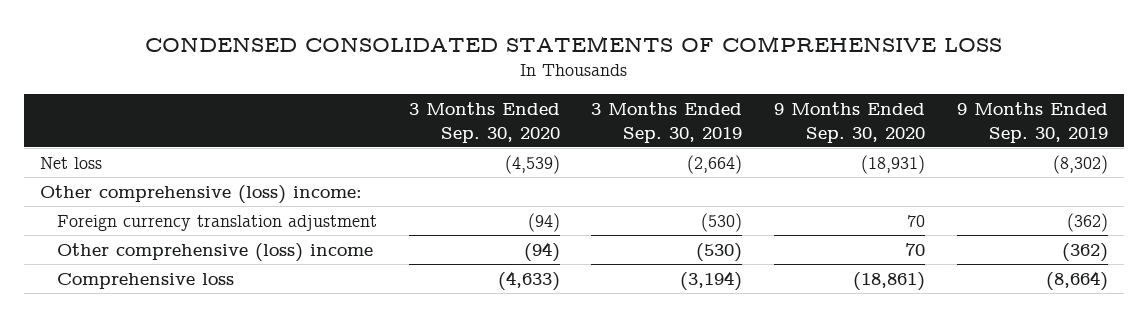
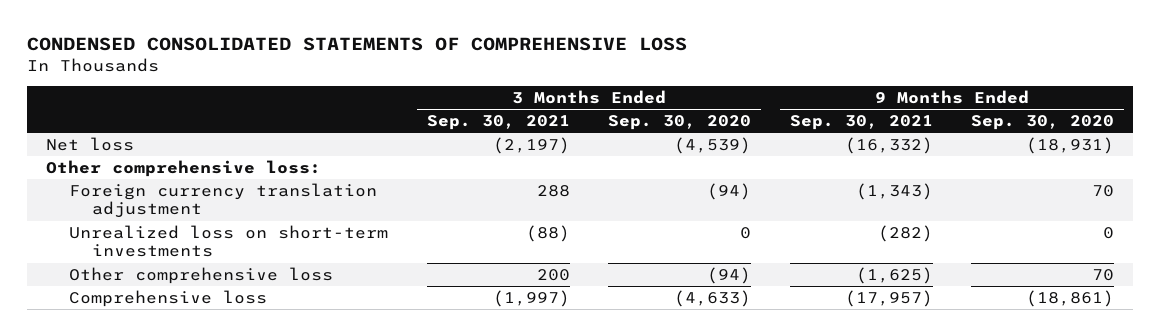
- | 3 Months Ended Sep. 30, 2020 | 3 Months Ended Sep. 30, 2019 | 9 Months Ended Sep. 30, 2020 | 9 Months Ended Sep. 30, 2019
+ | 3 Months Ended Sep. 30, 2021 | 3 Months Ended Sep. 30, 2020 | 9 Months Ended Sep. 30, 2021 | 9 Months Ended Sep. 30, 2020
- Other comprehensive (loss) income:
+ Other comprehensive loss:
- Other comprehensive (loss) income | (94) | (530) | 70 | (362)
+ Unrealized loss on short-term investments | (88) | 0 | (282) | 0
+ Other comprehensive loss | 200 | (94) | (1,625) | 70

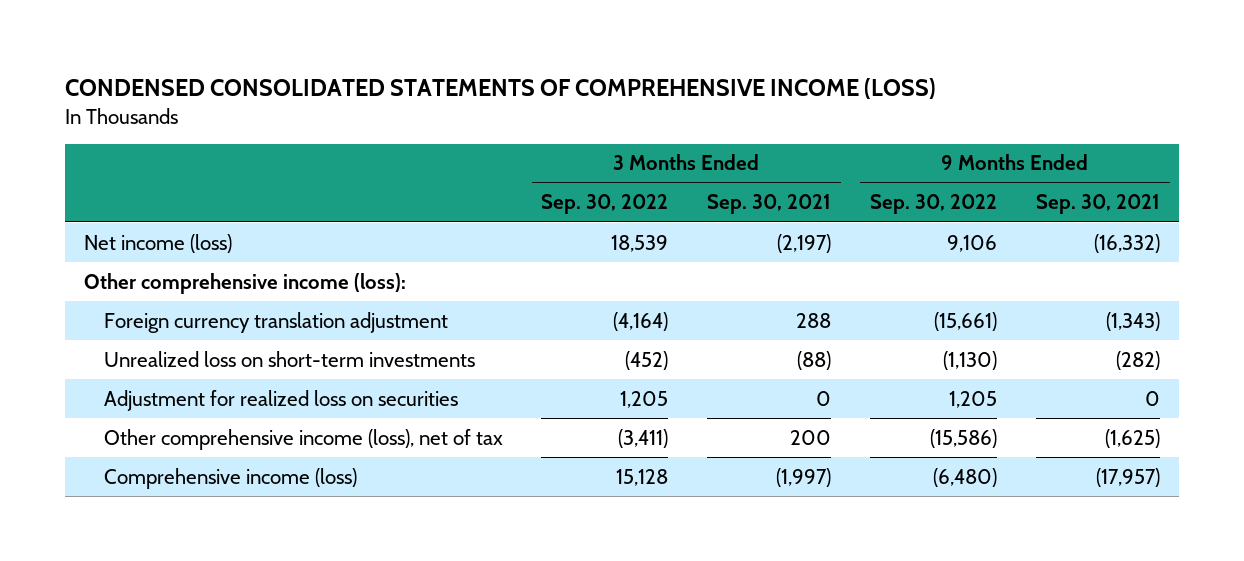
- CONDENSED CONSOLIDATED STATEMENTS OF COMPREHENSIVE LOSS
+ CONDENSED CONSOLIDATED STATEMENTS OF COMPREHENSIVE INCOME (LOSS)
- | 3 Months Ended Sep. 30, 2021 | 3 Months Ended Sep. 30, 2020 | 9 Months Ended Sep. 30, 2021 | 9 Months Ended Sep. 30, 2020
+ | 3 Months Ended Sep. 30, 2022 | 3 Months Ended Sep. 30, 2021 | 9 Months Ended Sep. 30, 2022 | 9 Months Ended Sep. 30, 2021
- Net loss | (2,197) | (4,539) | (16,332) | (18,931)
- Other comprehensive loss:
+ Net income (loss) | 18,539 | (2,197) | 9,106 | (16,332)
+ Other comprehensive income (loss):
- Other comprehensive loss | 200 | (94) | (1,625) | 70
- Comprehensive loss | (1,997) | (4,633) | (17,957) | (18,861)
+ Adjustment for realized loss on securities | 1,205 | 0 | 1,205 | 0
+ Other comprehensive income (loss), net of tax | (3,411) | 200 | (15,586) | (1,625)
+ Comprehensive income (loss) | 15,128 | (1,997) | (6,480) | (17,957)

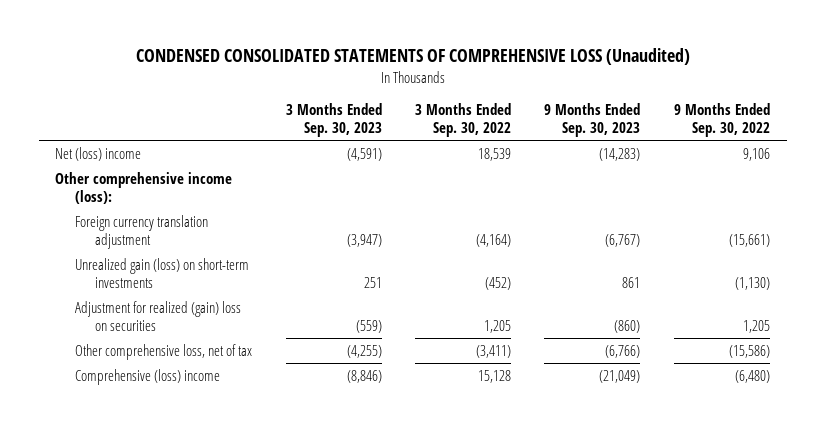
- CONDENSED CONSOLIDATED STATEMENTS OF COMPREHENSIVE INCOME (LOSS)
+ CONDENSED CONSOLIDATED STATEMENTS OF COMPREHENSIVE LOSS (Unaudited)
- | 3 Months Ended Sep. 30, 2022 | 3 Months Ended Sep. 30, 2021 | 9 Months Ended Sep. 30, 2022 | 9 Months Ended Sep. 30, 2021
+ | 3 Months Ended Sep. 30, 2023 | 3 Months Ended Sep. 30, 2022 | 9 Months Ended Sep. 30, 2023 | 9 Months Ended Sep. 30, 2022
- Net income (loss) | 18,539 | (2,197) | 9,106 | (16,332)
+ Net (loss) income | (4,591) | 18,539 | (14,283) | 9,106
- Unrealized loss on short-term investments | (452) | (88) | (1,130) | (282)
- Adjustment for realized loss on securities | 1,205 | 0 | 1,205 | 0
- Other comprehensive income (loss), net of tax | (3,411) | 200 | (15,586) | (1,625)
- Comprehensive income (loss) | 15,128 | (1,997) | (6,480) | (17,957)
+ Unrealized gain (loss) on short-term investments | 251 | (452) | 861 | (1,130)
+ Adjustment for realized (gain) loss on securities | (559) | 1,205 | (860) | 1,205
+ Other comprehensive loss, net of tax | (4,255) | (3,411) | (6,766) | (15,586)
+ Comprehensive (loss) income | (8,846) | 15,128 | (21,049) | (6,480)

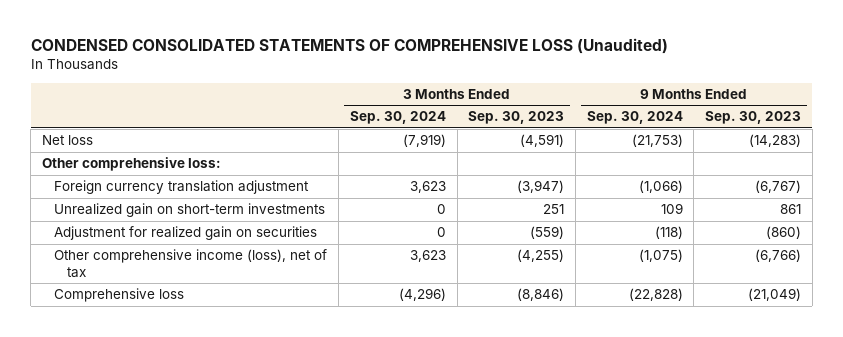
- | 3 Months Ended Sep. 30, 2023 | 3 Months Ended Sep. 30, 2022 | 9 Months Ended Sep. 30, 2023 | 9 Months Ended Sep. 30, 2022
+ | 3 Months Ended Sep. 30, 2024 | 3 Months Ended Sep. 30, 2023 | 9 Months Ended Sep. 30, 2024 | 9 Months Ended Sep. 30, 2023
- Net (loss) income | (4,591) | 18,539 | (14,283) | 9,106
- Other comprehensive income (loss):
+ Net loss | (7,919) | (4,591) | (21,753) | (14,283)
+ Other comprehensive loss:
- Unrealized gain (loss) on short-term investments | 251 | (452) | 861 | (1,130)
- Adjustment for realized (gain) loss on securities | (559) | 1,205 | (860) | 1,205
- Other comprehensive loss, net of tax | (4,255) | (3,411) | (6,766) | (15,586)
- Comprehensive (loss) income | (8,846) | 15,128 | (21,049) | (6,480)
+ Unrealized gain on short-term investments | 0 | 251 | 109 | 861
+ Adjustment for realized gain on securities | 0 | (559) | (118) | (860)
+ Other comprehensive income (loss), net of tax | 3,623 | (4,255) | (1,075) | (6,766)
+ Comprehensive loss | (4,296) | (8,846) | (22,828) | (21,049)

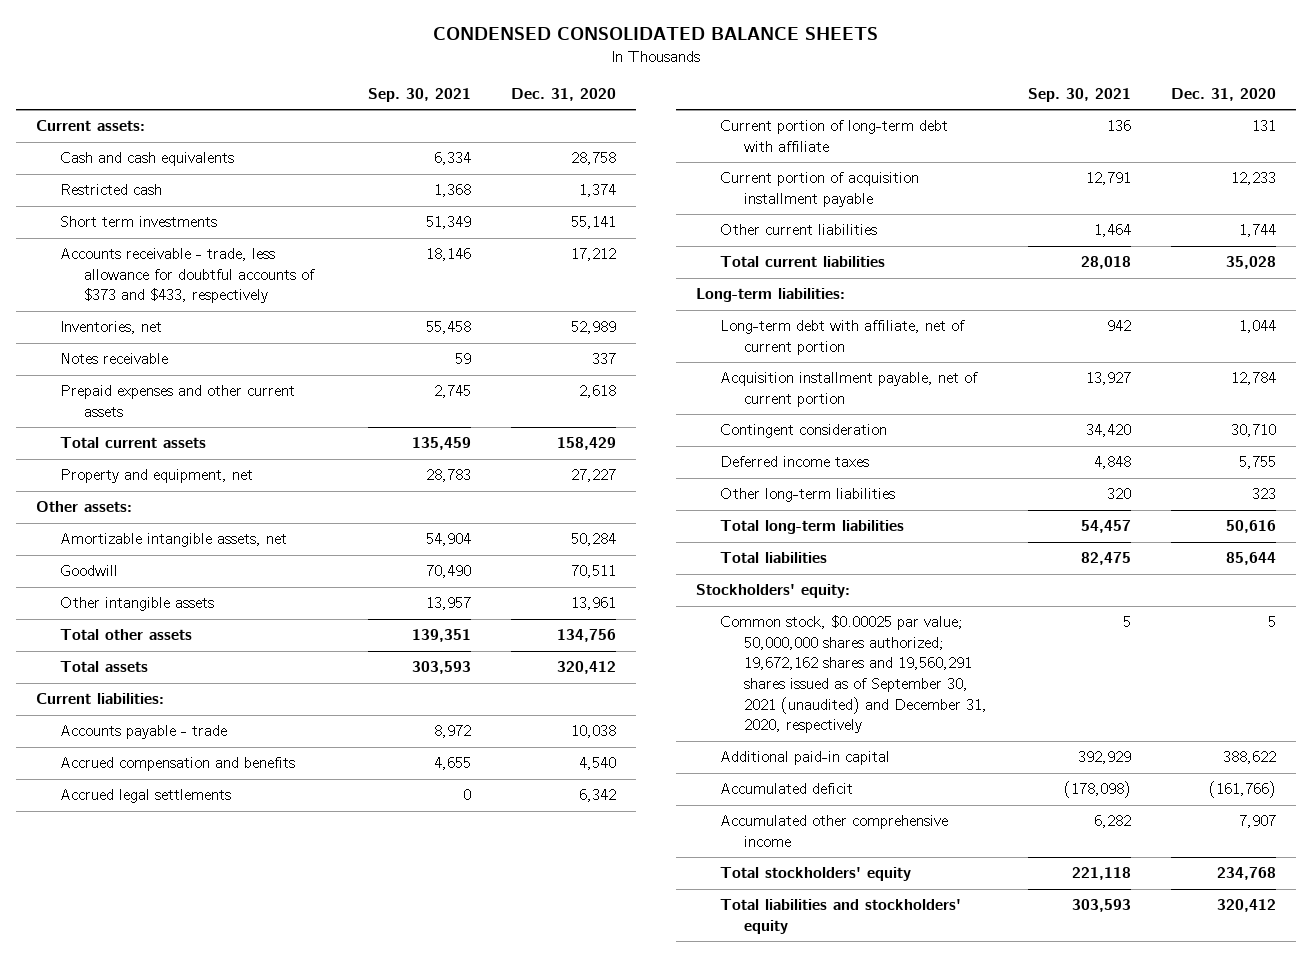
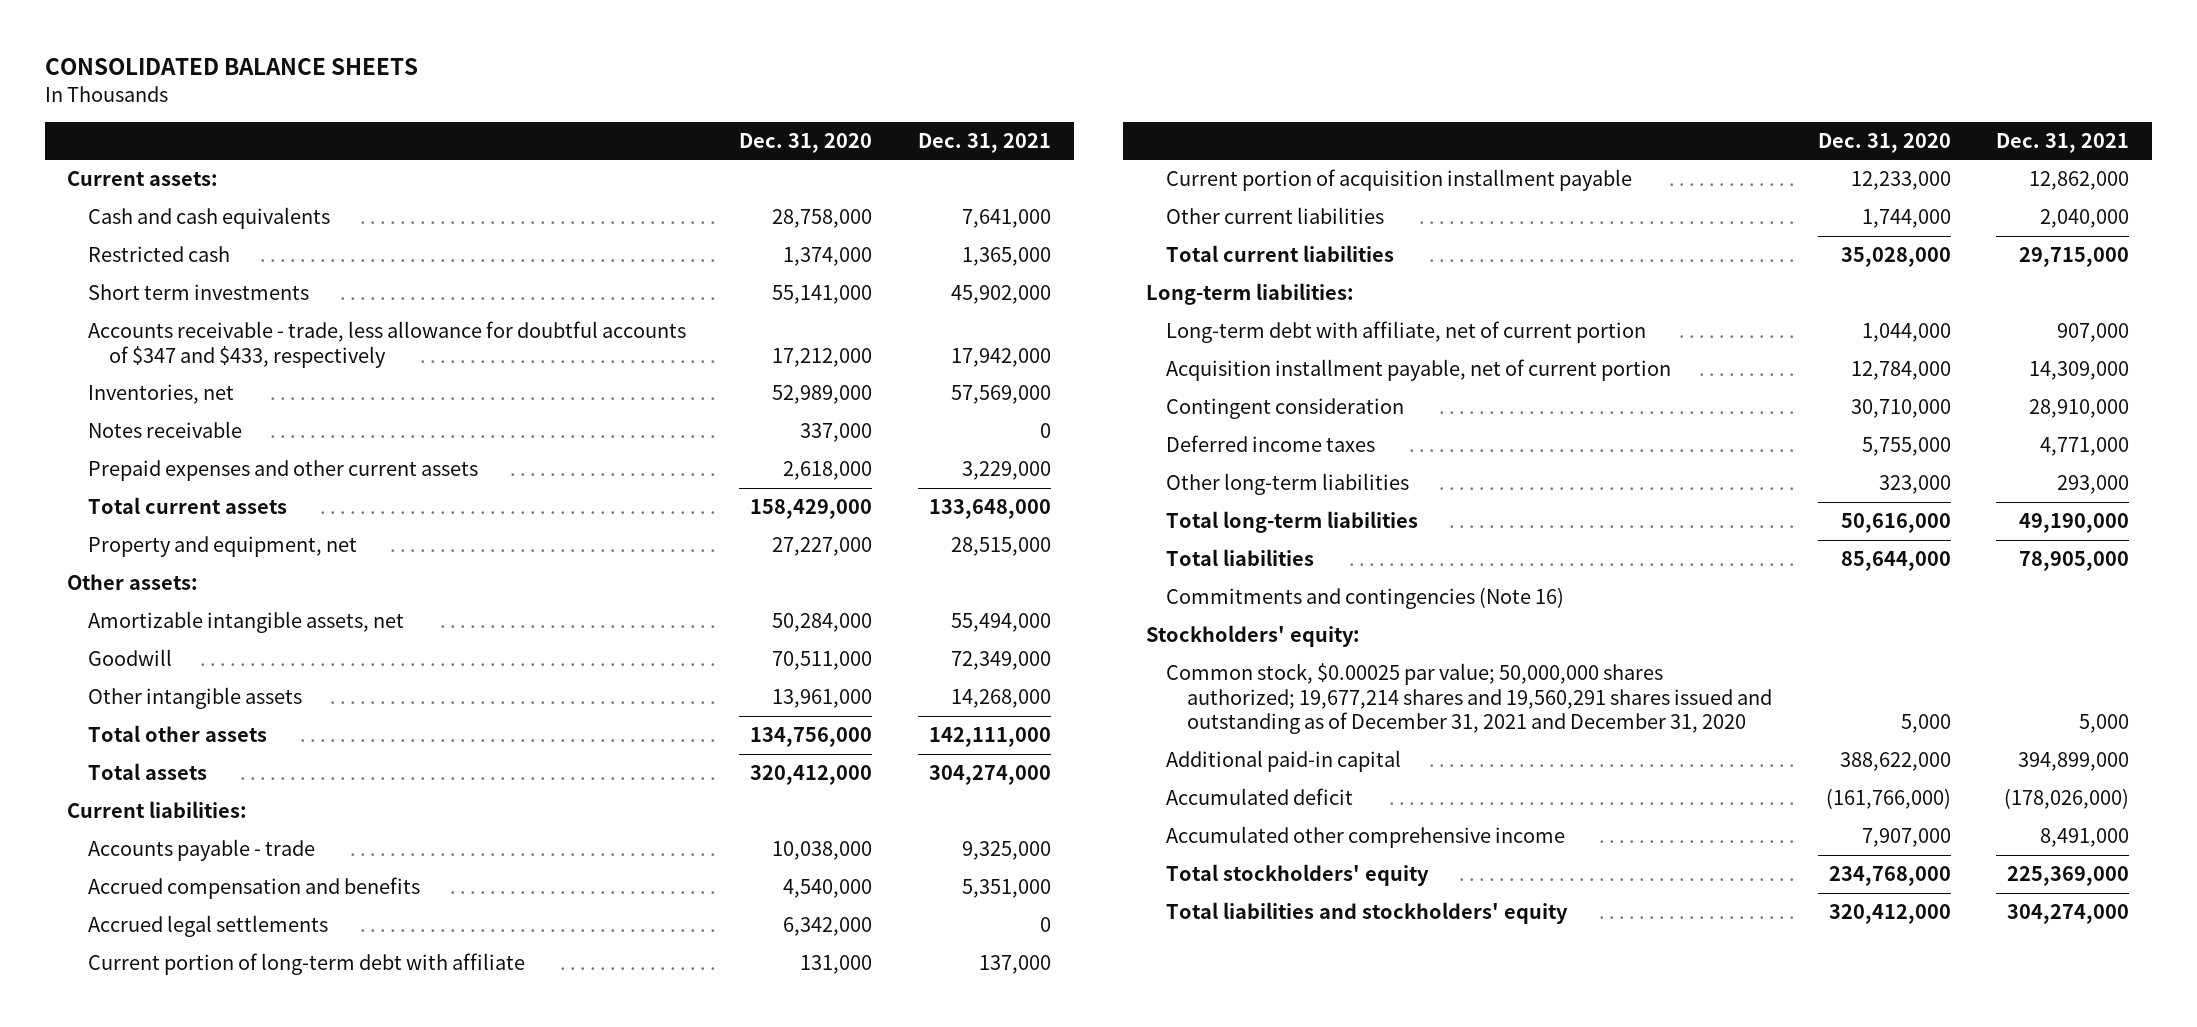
- CONDENSED CONSOLIDATED BALANCE SHEETS
+ CONSOLIDATED BALANCE SHEETS
- | Sep. 30, 2021 | Dec. 31, 2020
+ | Dec. 31, 2020 | Dec. 31, 2021
- Cash and cash equivalents | 6,334 | 28,758
- Restricted cash | 1,368 | 1,374
- Short term investments | 51,349 | 55,141
- Accounts receivable - trade, less allowance for doubtful accounts of $373 and $433, respectively | 18,146 | 17,212
- Inventories, net | 55,458 | 52,989
- Notes receivable | 59 | 337
- Prepaid expenses and other current assets | 2,745 | 2,618
- Total current assets | 135,459 | 158,429
- Property and equipment, net | 28,783 | 27,227
+ Cash and cash equivalents | 28,758,000 | 7,641,000
+ Restricted cash | 1,374,000 | 1,365,000
+ Short term investments | 55,141,000 | 45,902,000
+ Accounts receivable - trade, less allowance for doubtful accounts of $347 and $433, respectively | 17,212,000 | 17,942,000
+ Inventories, net | 52,989,000 | 57,569,000
+ Notes receivable | 337,000 | 0
+ Prepaid expenses and other current assets | 2,618,000 | 3,229,000
+ Total current assets | 158,429,000 | 133,648,000
+ Property and equipment, net | 27,227,000 | 28,515,000
- Amortizable intangible assets, net | 54,904 | 50,284
- Goodwill | 70,490 | 70,511
- Other intangible assets | 13,957 | 13,961
- Total other assets | 139,351 | 134,756
- Total assets | 303,593 | 320,412
+ Amortizable intangible assets, net | 50,284,000 | 55,494,000
+ Goodwill | 70,511,000 | 72,349,000
+ Other intangible assets | 13,961,000 | 14,268,000
+ Total other assets | 134,756,000 | 142,111,000
+ Total assets | 320,412,000 | 304,274,000
- Accounts payable - trade | 8,972 | 10,038
- Accrued compensation and benefits | 4,655 | 4,540
- Accrued legal settlements | 0 | 6,342
- Current portion of long-term debt with affiliate | 136 | 131
- Current portion of acquisition installment payable | 12,791 | 12,233
- Other current liabilities | 1,464 | 1,744
- Total current liabilities | 28,018 | 35,028
+ Accounts payable - trade | 10,038,000 | 9,325,000
+ Accrued compensation and benefits | 4,540,000 | 5,351,000
+ Accrued legal settlements | 6,342,000 | 0
+ Current portion of long-term debt with affiliate | 131,000 | 137,000
+ Current portion of acquisition installment payable | 12,233,000 | 12,862,000
+ Other current liabilities | 1,744,000 | 2,040,000
+ Total current liabilities | 35,028,000 | 29,715,000
- Long-term debt with affiliate, net of current portion | 942 | 1,044
- Acquisition installment payable, net of current portion | 13,927 | 12,784
- Contingent consideration | 34,420 | 30,710
- Deferred income taxes | 4,848 | 5,755
- Other long-term liabilities | 320 | 323
- Total long-term liabilities | 54,457 | 50,616
- Total liabilities | 82,475 | 85,644
+ Long-term debt with affiliate, net of current portion | 1,044,000 | 907,000
+ Acquisition installment payable, net of current portion | 12,784,000 | 14,309,000
+ Contingent consideration | 30,710,000 | 28,910,000
+ Deferred income taxes | 5,755,000 | 4,771,000
+ Other long-term liabilities | 323,000 | 293,000
+ Total long-term liabilities | 50,616,000 | 49,190,000
+ Total liabilities | 85,644,000 | 78,905,000
+ Commitments and contingencies (Note 16)
- Common stock, $0.00025 par value; 50,000,000 shares authorized; 19,672,162 shares and 19,560,291 shares issued as of September 30, 2021 (unaudited) and December 31, 2020, respectively | 5 | 5
- Additional paid-in capital | 392,929 | 388,622
- Accumulated deficit | (178,098) | (161,766)
- Accumulated other comprehensive income | 6,282 | 7,907
- Total stockholders' equity | 221,118 | 234,768
- Total liabilities and stockholders' equity | 303,593 | 320,412
+ Common stock, $0.00025 par value; 50,000,000 shares authorized; 19,677,214 shares and 19,560,291 shares issued and outstanding as of December 31, 2021 and December 31, 2020 | 5,000 | 5,000
+ Additional paid-in capital | 388,622,000 | 394,899,000
+ Accumulated deficit | (161,766,000) | (178,026,000)
+ Accumulated other comprehensive income | 7,907,000 | 8,491,000
+ Total stockholders' equity | 234,768,000 | 225,369,000
+ Total liabilities and stockholders' equity | 320,412,000 | 304,274,000

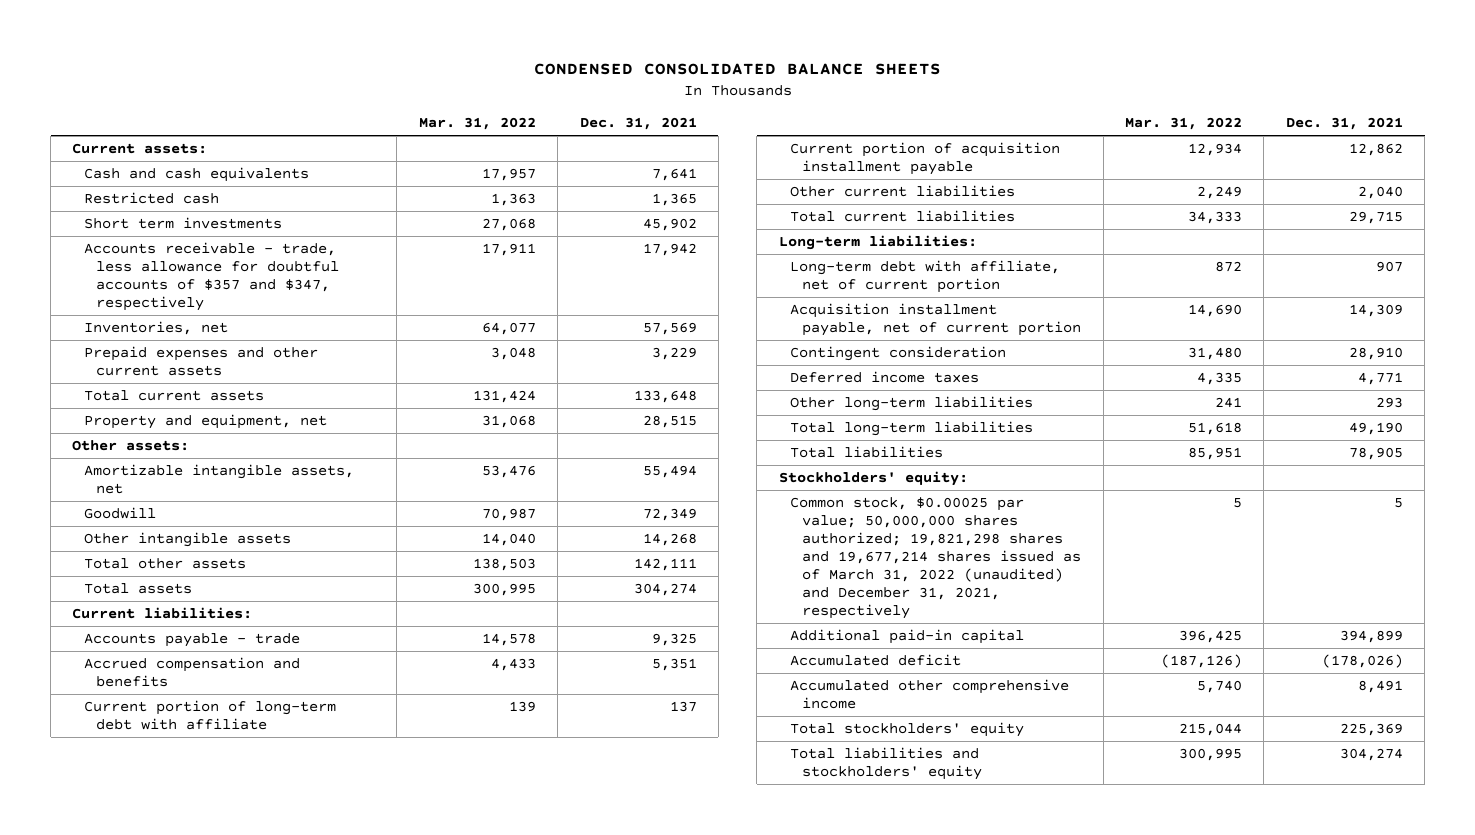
- CONSOLIDATED BALANCE SHEETS
+ CONDENSED CONSOLIDATED BALANCE SHEETS
- | Dec. 31, 2020 | Dec. 31, 2021
+ | Mar. 31, 2022 | Dec. 31, 2021
- Cash and cash equivalents | 28,758,000 | 7,641,000
- Restricted cash | 1,374,000 | 1,365,000
- Short term investments | 55,141,000 | 45,902,000
- Accounts receivable - trade, less allowance for doubtful accounts of $347 and $433, respectively | 17,212,000 | 17,942,000
- Inventories, net | 52,989,000 | 57,569,000
- Notes receivable | 337,000 | 0
- Prepaid expenses and other current assets | 2,618,000 | 3,229,000
- Total current assets | 158,429,000 | 133,648,000
- Property and equipment, net | 27,227,000 | 28,515,000
+ Cash and cash equivalents | 17,957 | 7,641
+ Restricted cash | 1,363 | 1,365
+ Short term investments | 27,068 | 45,902
+ Accounts receivable - trade, less allowance for doubtful accounts of $357 and $347, respectively | 17,911 | 17,942
+ Inventories, net | 64,077 | 57,569
+ Prepaid expenses and other current assets | 3,048 | 3,229
+ Total current assets | 131,424 | 133,648
+ Property and equipment, net | 31,068 | 28,515
- Amortizable intangible assets, net | 50,284,000 | 55,494,000
- Goodwill | 70,511,000 | 72,349,000
- Other intangible assets | 13,961,000 | 14,268,000
- Total other assets | 134,756,000 | 142,111,000
- Total assets | 320,412,000 | 304,274,000
+ Amortizable intangible assets, net | 53,476 | 55,494
+ Goodwill | 70,987 | 72,349
+ Other intangible assets | 14,040 | 14,268
+ Total other assets | 138,503 | 142,111
+ Total assets | 300,995 | 304,274
- Accounts payable - trade | 10,038,000 | 9,325,000
- Accrued compensation and benefits | 4,540,000 | 5,351,000
- Accrued legal settlements | 6,342,000 | 0
- Current portion of long-term debt with affiliate | 131,000 | 137,000
- Current portion of acquisition installment payable | 12,233,000 | 12,862,000
- Other current liabilities | 1,744,000 | 2,040,000
- Total current liabilities | 35,028,000 | 29,715,000
+ Accounts payable - trade | 14,578 | 9,325
+ Accrued compensation and benefits | 4,433 | 5,351
+ Current portion of long-term debt with affiliate | 139 | 137
+ Current portion of acquisition installment payable | 12,934 | 12,862
+ Other current liabilities | 2,249 | 2,040
+ Total current liabilities | 34,333 | 29,715
- Long-term debt with affiliate, net of current portion | 1,044,000 | 907,000
- Acquisition installment payable, net of current portion | 12,784,000 | 14,309,000
- Contingent consideration | 30,710,000 | 28,910,000
- Deferred income taxes | 5,755,000 | 4,771,000
- Other long-term liabilities | 323,000 | 293,000
- Total long-term liabilities | 50,616,000 | 49,190,000
- Total liabilities | 85,644,000 | 78,905,000
- Commitments and contingencies (Note 16)
+ Long-term debt with affiliate, net of current portion | 872 | 907
+ Acquisition installment payable, net of current portion | 14,690 | 14,309
+ Contingent consideration | 31,480 | 28,910
+ Deferred income taxes | 4,335 | 4,771
+ Other long-term liabilities | 241 | 293
+ Total long-term liabilities | 51,618 | 49,190
+ Total liabilities | 85,951 | 78,905
- Common stock, $0.00025 par value; 50,000,000 shares authorized; 19,677,214 shares and 19,560,291 shares issued and outstanding as of December 31, 2021 and December 31, 2020 | 5,000 | 5,000
- Additional paid-in capital | 388,622,000 | 394,899,000
- Accumulated deficit | (161,766,000) | (178,026,000)
- Accumulated other comprehensive income | 7,907,000 | 8,491,000
- Total stockholders' equity | 234,768,000 | 225,369,000
- Total liabilities and stockholders' equity | 320,412,000 | 304,274,000
+ Common stock, $0.00025 par value; 50,000,000 shares authorized; 19,821,298 shares and 19,677,214 shares issued as of March 31, 2022 (unaudited) and December 31, 2021, respectively | 5 | 5
+ Additional paid-in capital | 396,425 | 394,899
+ Accumulated deficit | (187,126) | (178,026)
+ Accumulated other comprehensive income | 5,740 | 8,491
+ Total stockholders' equity | 215,044 | 225,369
+ Total liabilities and stockholders' equity | 300,995 | 304,274

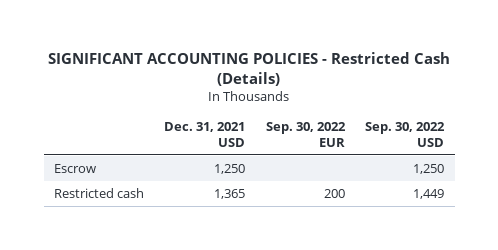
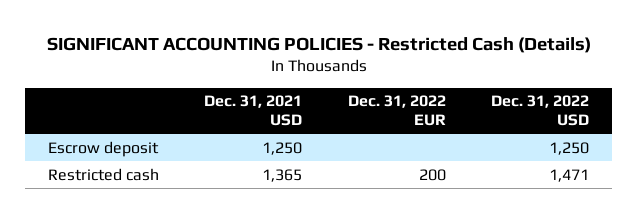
- | Dec. 31, 2021 USD | Sep. 30, 2022 EUR | Sep. 30, 2022 USD
+ | Dec. 31, 2021 USD | Dec. 31, 2022 EUR | Dec. 31, 2022 USD
- Escrow | 1,250 | | 1,250
+ Escrow deposit | 1,250 | | 1,250

